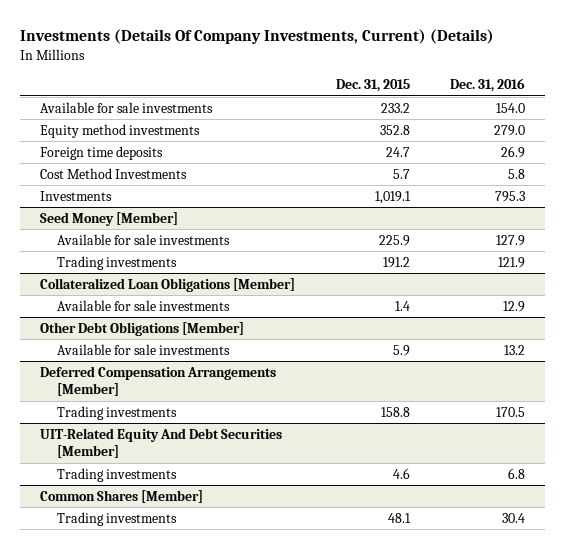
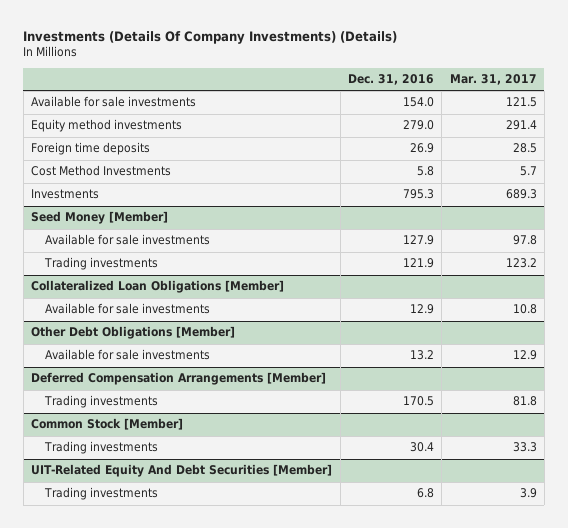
- Investments (Details Of Company Investments, Current) (Details)
+ Investments (Details Of Company Investments) (Details)
- | Dec. 31, 2015 | Dec. 31, 2016
+ | Dec. 31, 2016 | Mar. 31, 2017
+ Common Stock [Member]
+ Trading investments | 30.4 | 33.3
- Common Shares [Member]
- Trading investments | 48.1 | 30.4

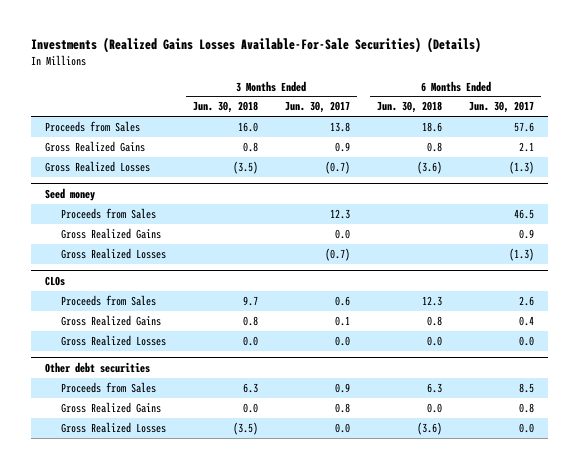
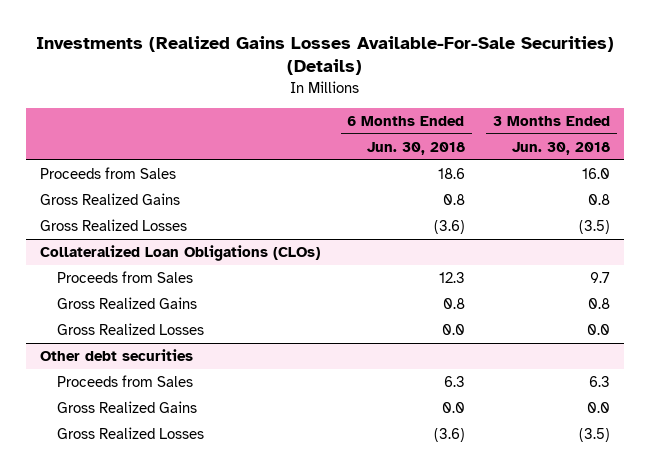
- | 3 Months Ended Jun. 30, 2018 | 3 Months Ended Jun. 30, 2017 | 6 Months Ended Jun. 30, 2018 | 6 Months Ended Jun. 30, 2017
+ | 6 Months Ended Jun. 30, 2018 | 3 Months Ended Jun. 30, 2018
- Seed money
- Proceeds from Sales | | 12.3 | | 46.5
- Gross Realized Gains | | 0.0 | | 0.9
- Gross Realized Losses | | (0.7) | | (1.3)
- CLOs
+ Collateralized Loan Obligations (CLOs)

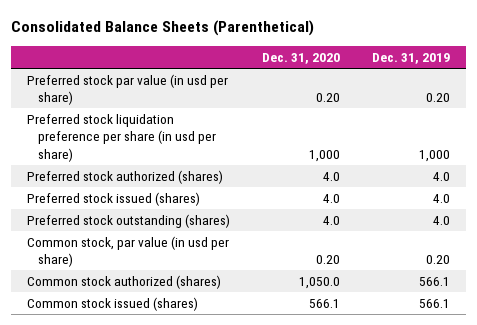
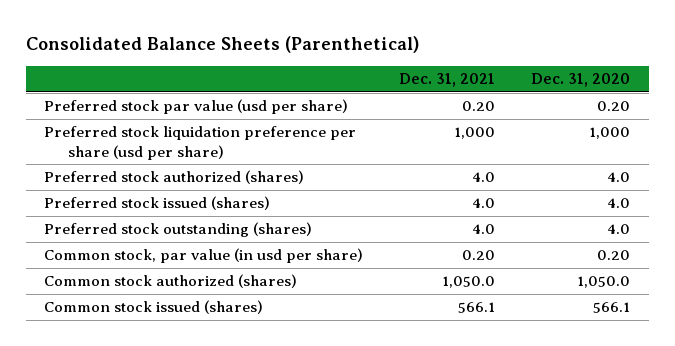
- | Dec. 31, 2020 | Dec. 31, 2019
+ | Dec. 31, 2021 | Dec. 31, 2020
- Preferred stock par value (in usd per share) | 0.20 | 0.20
- Preferred stock liquidation preference per share (in usd per share) | 1,000 | 1,000
+ Preferred stock par value (usd per share) | 0.20 | 0.20
+ Preferred stock liquidation preference per share (usd per share) | 1,000 | 1,000

